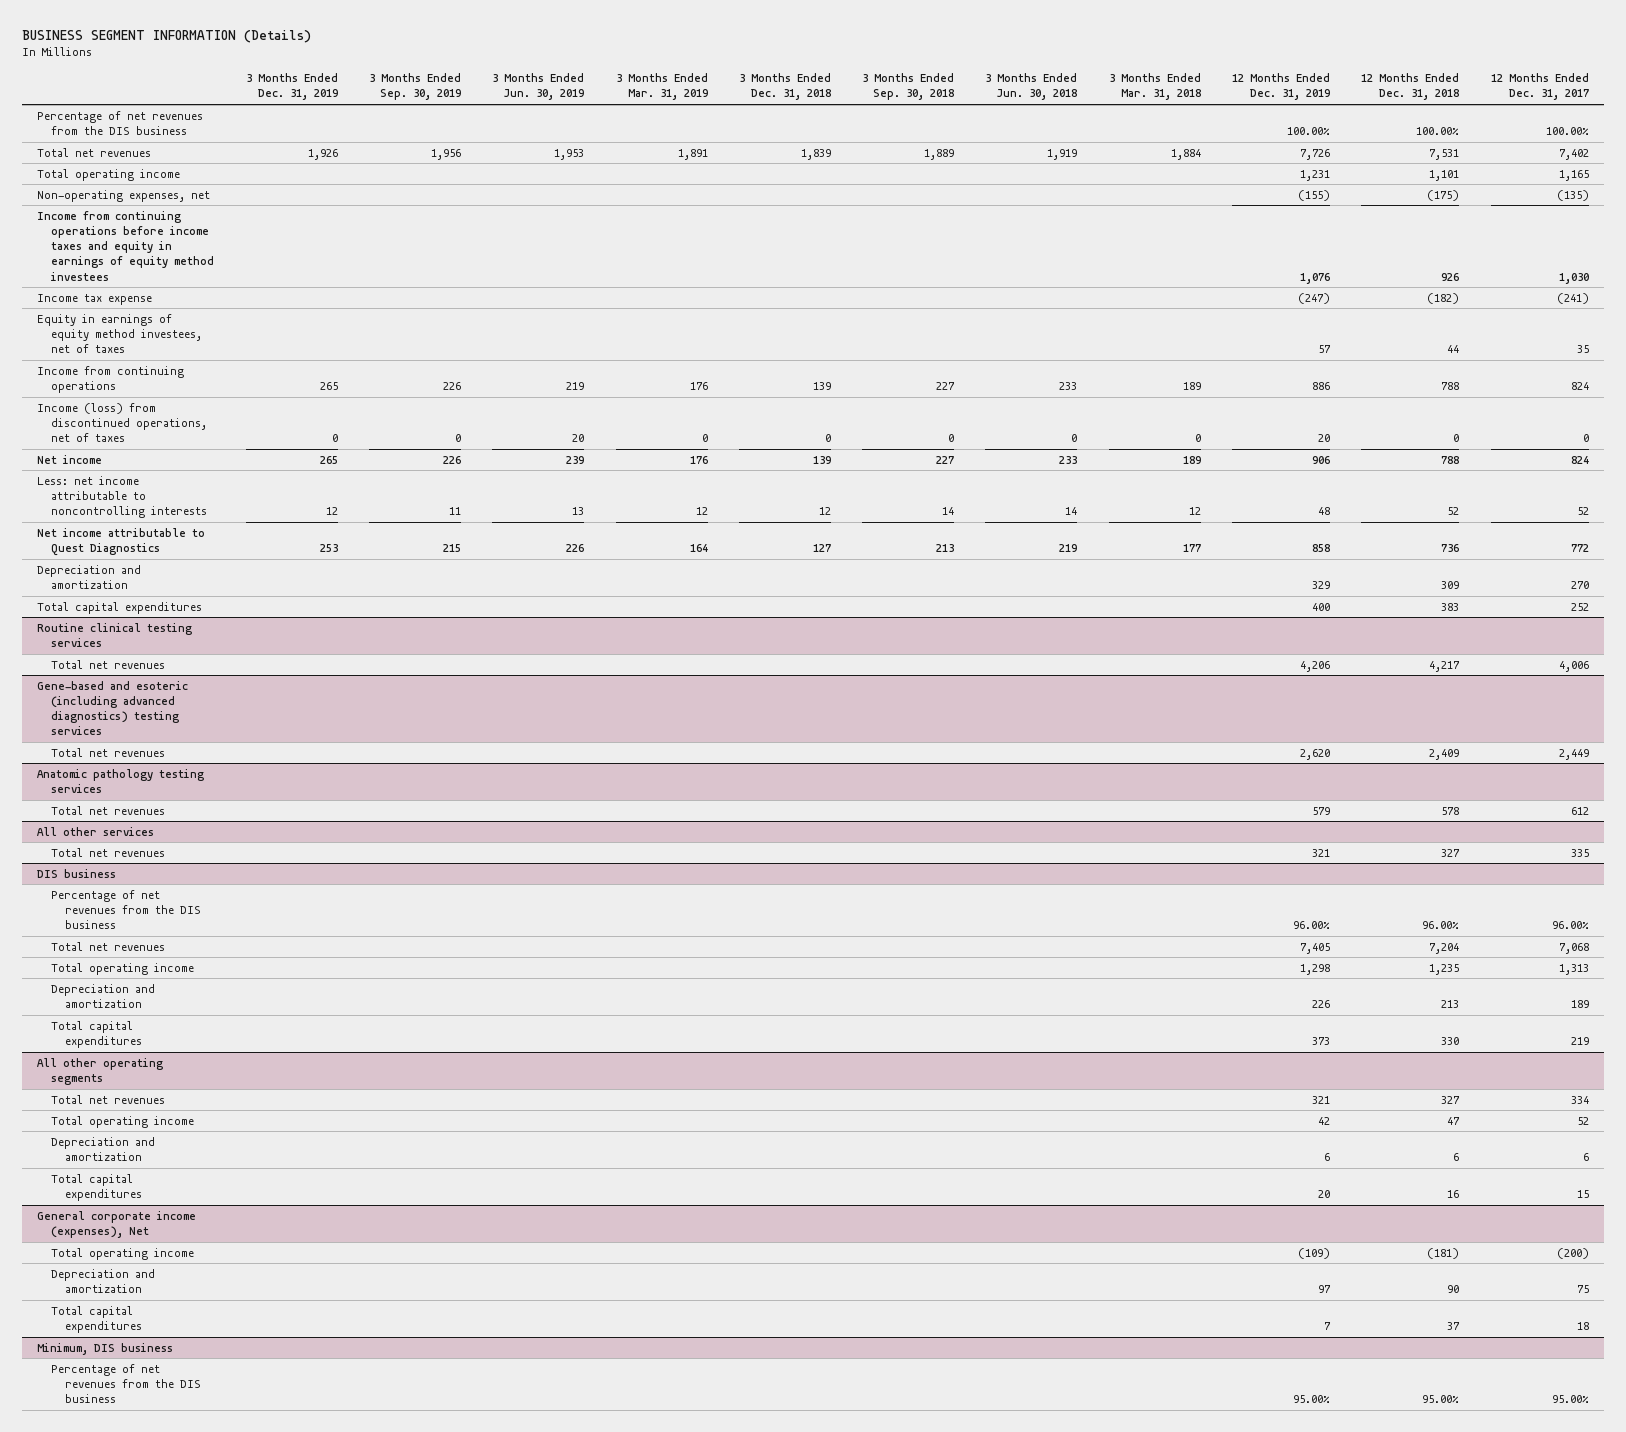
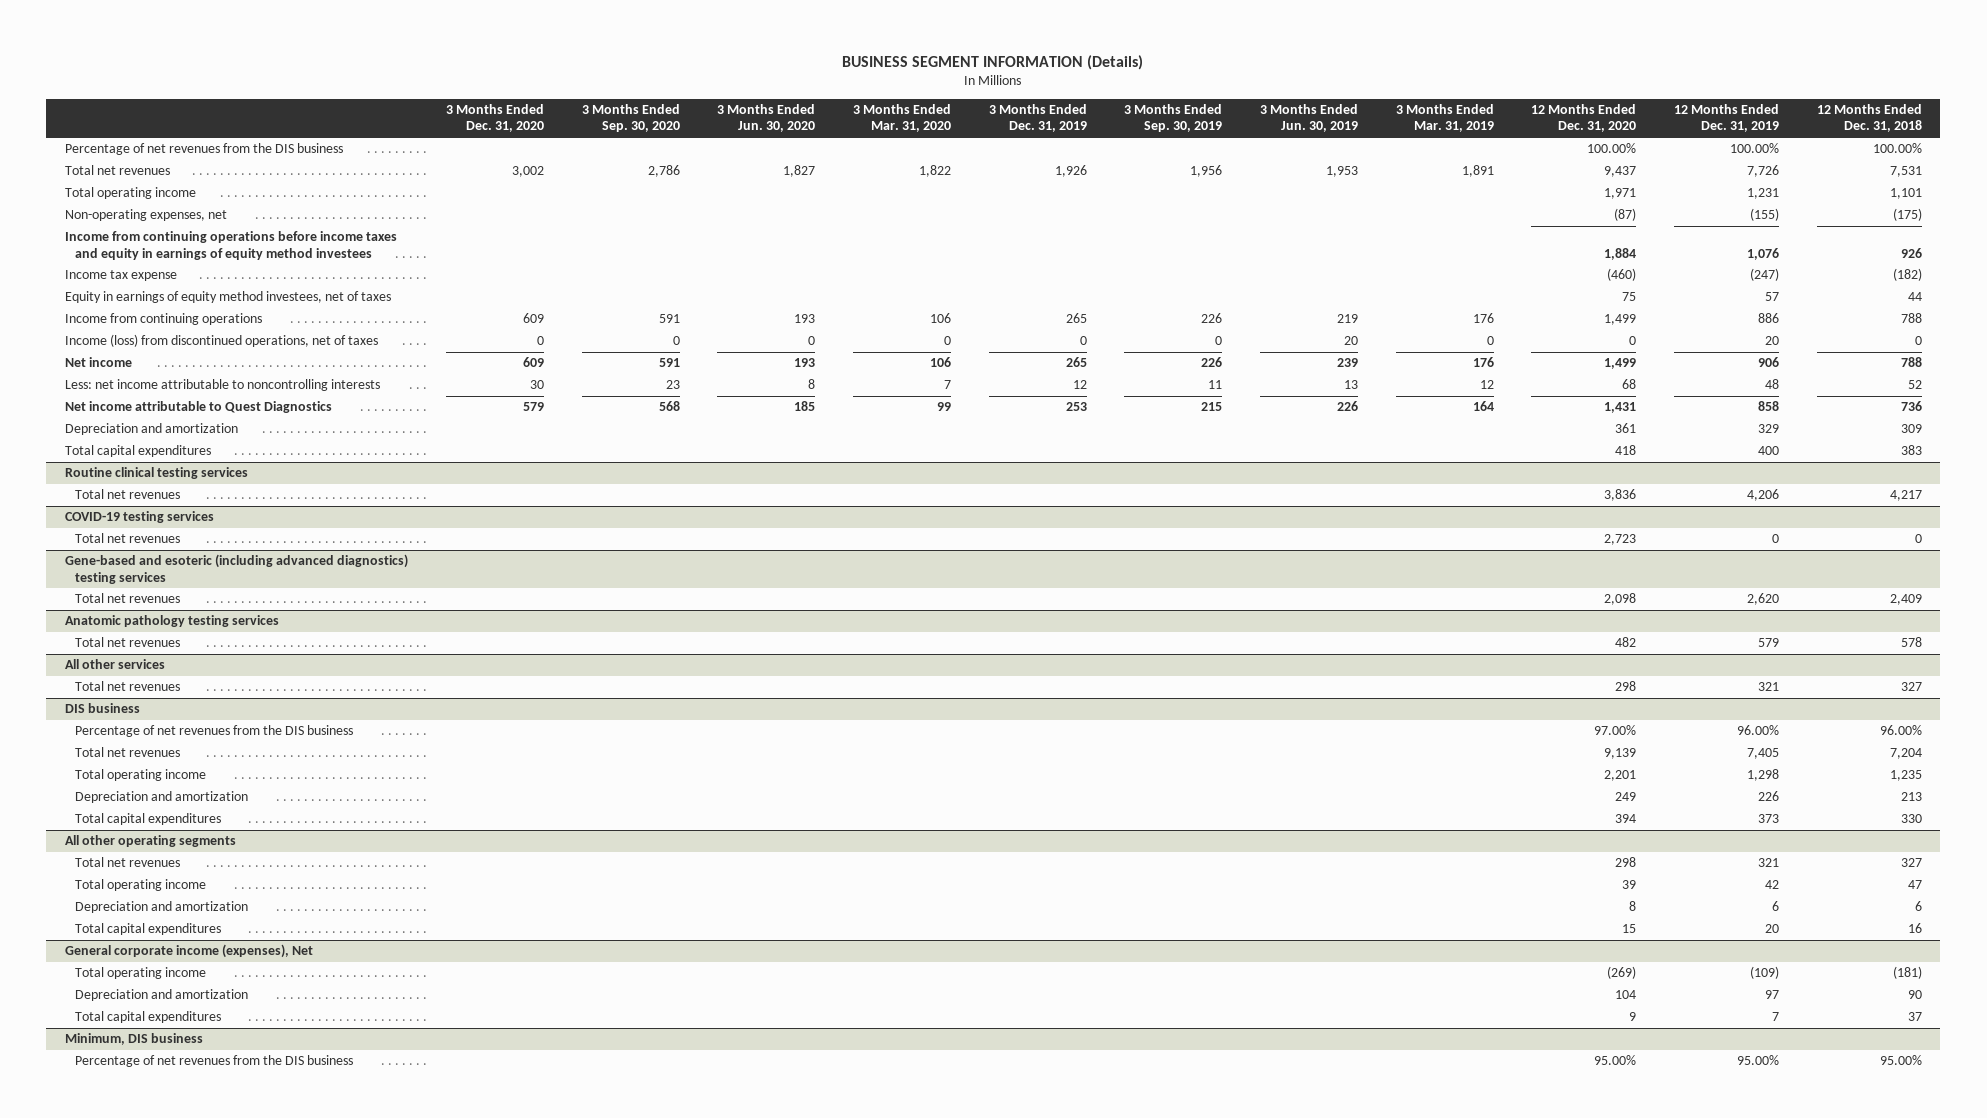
- | 3 Months Ended Dec. 31, 2019 | 3 Months Ended Sep. 30, 2019 | 3 Months Ended Jun. 30, 2019 | 3 Months Ended Mar. 31, 2019 | 3 Months Ended Dec. 31, 2018 | 3 Months Ended Sep. 30, 2018 | 3 Months Ended Jun. 30, 2018 | 3 Months Ended Mar. 31, 2018 | 12 Months Ended Dec. 31, 2019 | 12 Months Ended Dec. 31, 2018 | 12 Months Ended Dec. 31, 2017
+ | 3 Months Ended Dec. 31, 2020 | 3 Months Ended Sep. 30, 2020 | 3 Months Ended Jun. 30, 2020 | 3 Months Ended Mar. 31, 2020 | 3 Months Ended Dec. 31, 2019 | 3 Months Ended Sep. 30, 2019 | 3 Months Ended Jun. 30, 2019 | 3 Months Ended Mar. 31, 2019 | 12 Months Ended Dec. 31, 2020 | 12 Months Ended Dec. 31, 2019 | 12 Months Ended Dec. 31, 2018
+ COVID-19 testing services
+ Total net revenues | | | | | | | | | 2,723 | 0 | 0

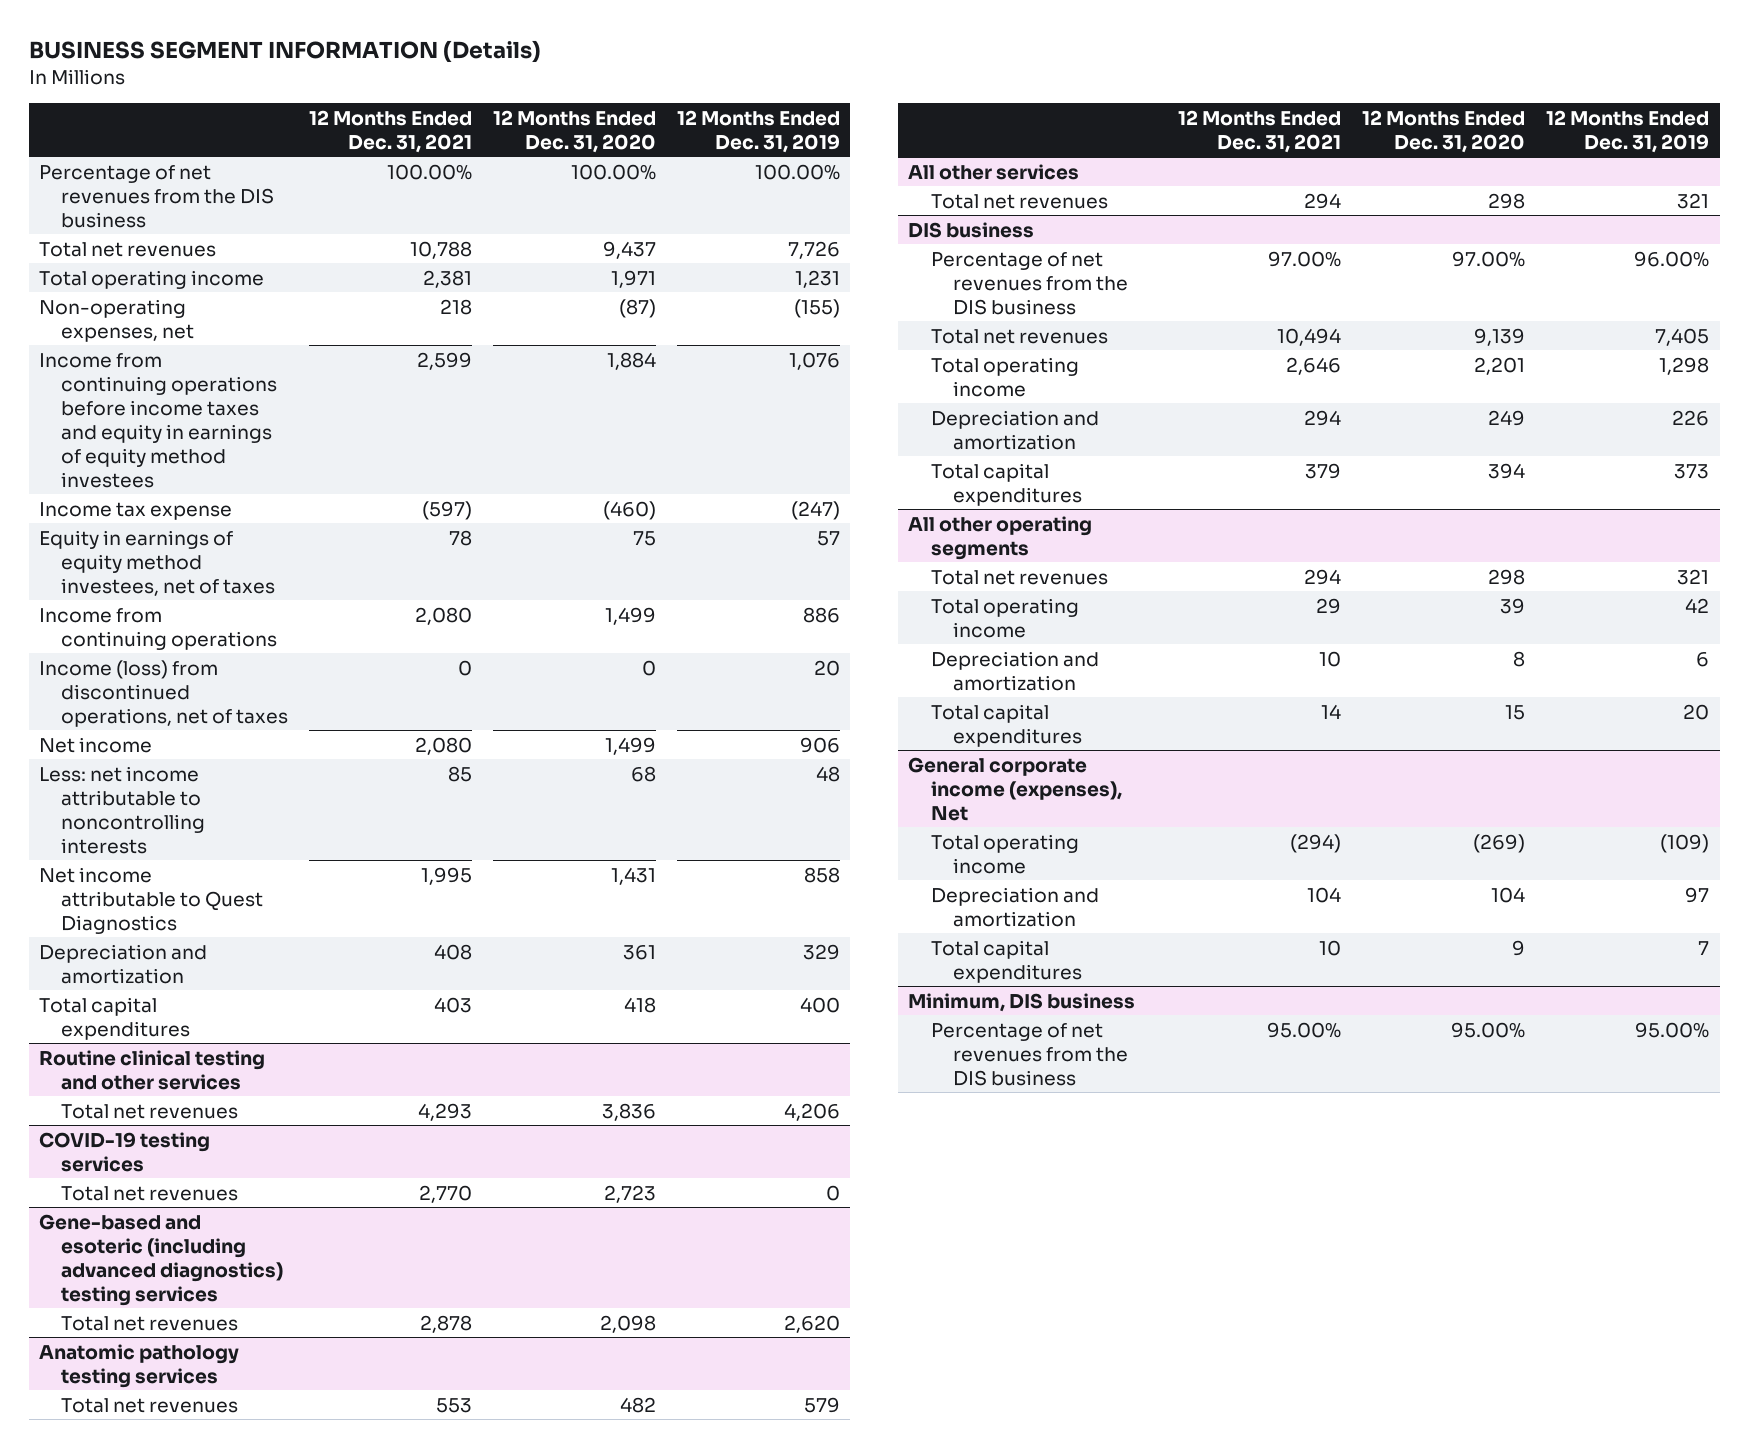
- | 3 Months Ended Dec. 31, 2020 | 3 Months Ended Sep. 30, 2020 | 3 Months Ended Jun. 30, 2020 | 3 Months Ended Mar. 31, 2020 | 3 Months Ended Dec. 31, 2019 | 3 Months Ended Sep. 30, 2019 | 3 Months Ended Jun. 30, 2019 | 3 Months Ended Mar. 31, 2019 | 12 Months Ended Dec. 31, 2020 | 12 Months Ended Dec. 31, 2019 | 12 Months Ended Dec. 31, 2018
+ | 12 Months Ended Dec. 31, 2021 | 12 Months Ended Dec. 31, 2020 | 12 Months Ended Dec. 31, 2019
- Routine clinical testing services
+ Routine clinical testing and other services

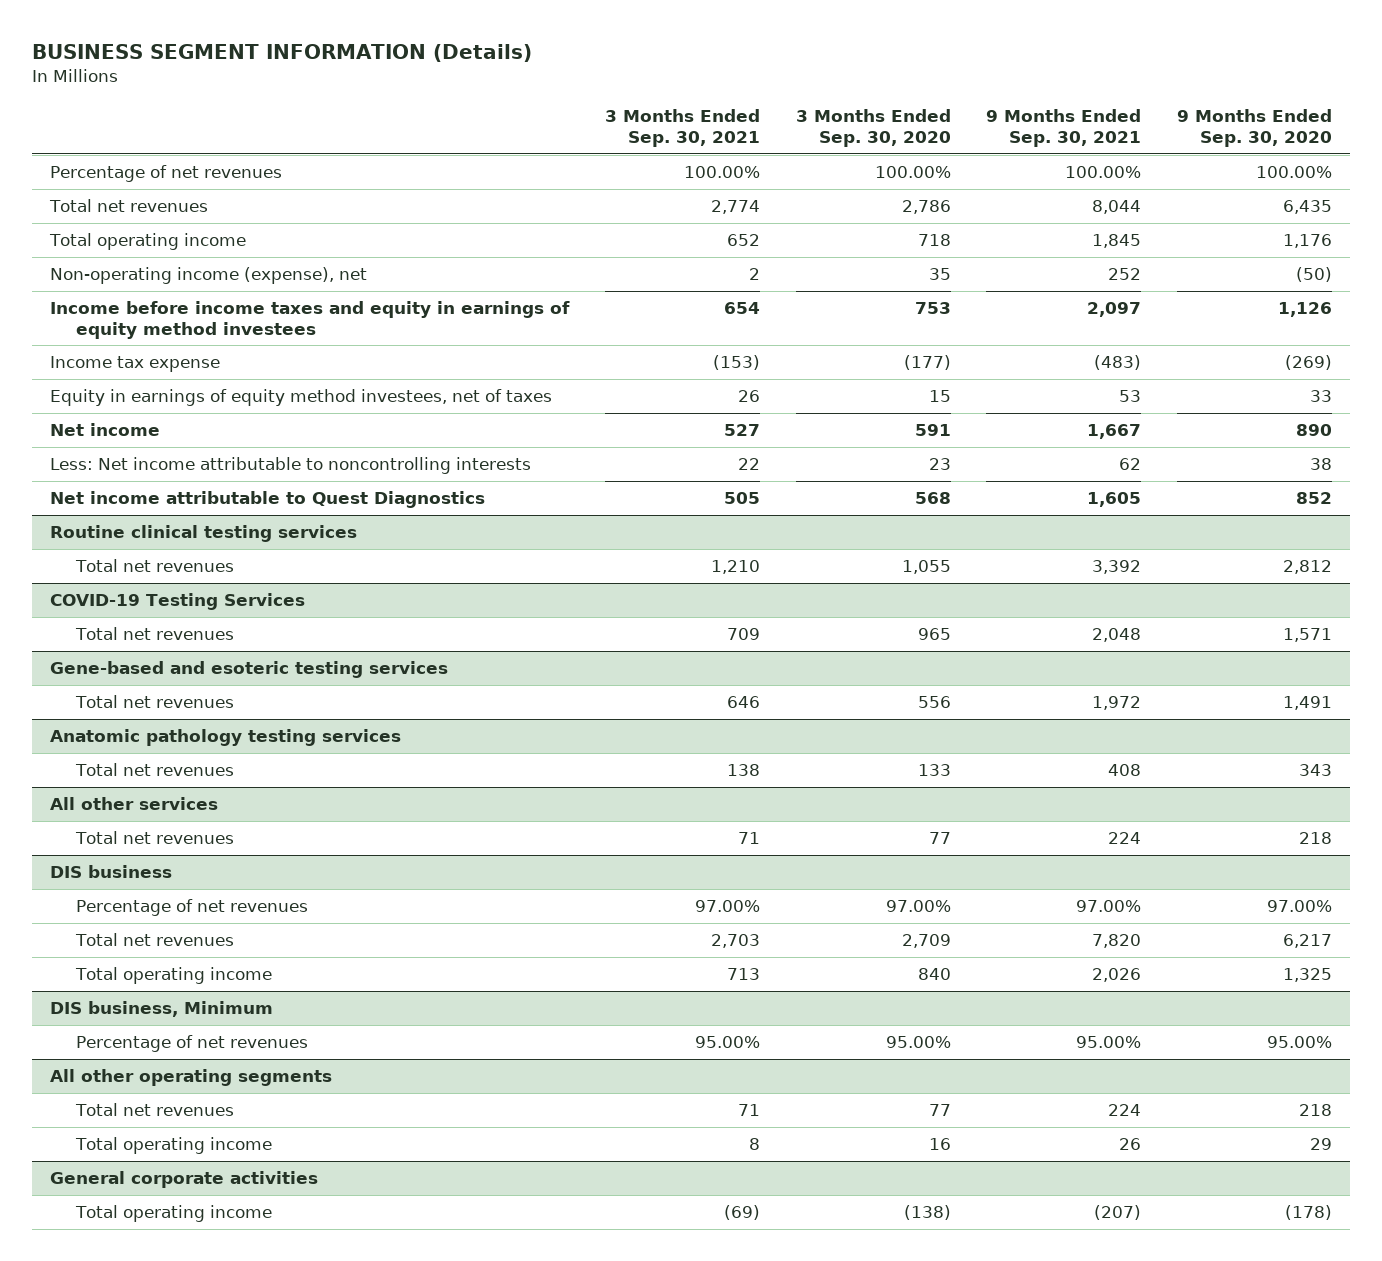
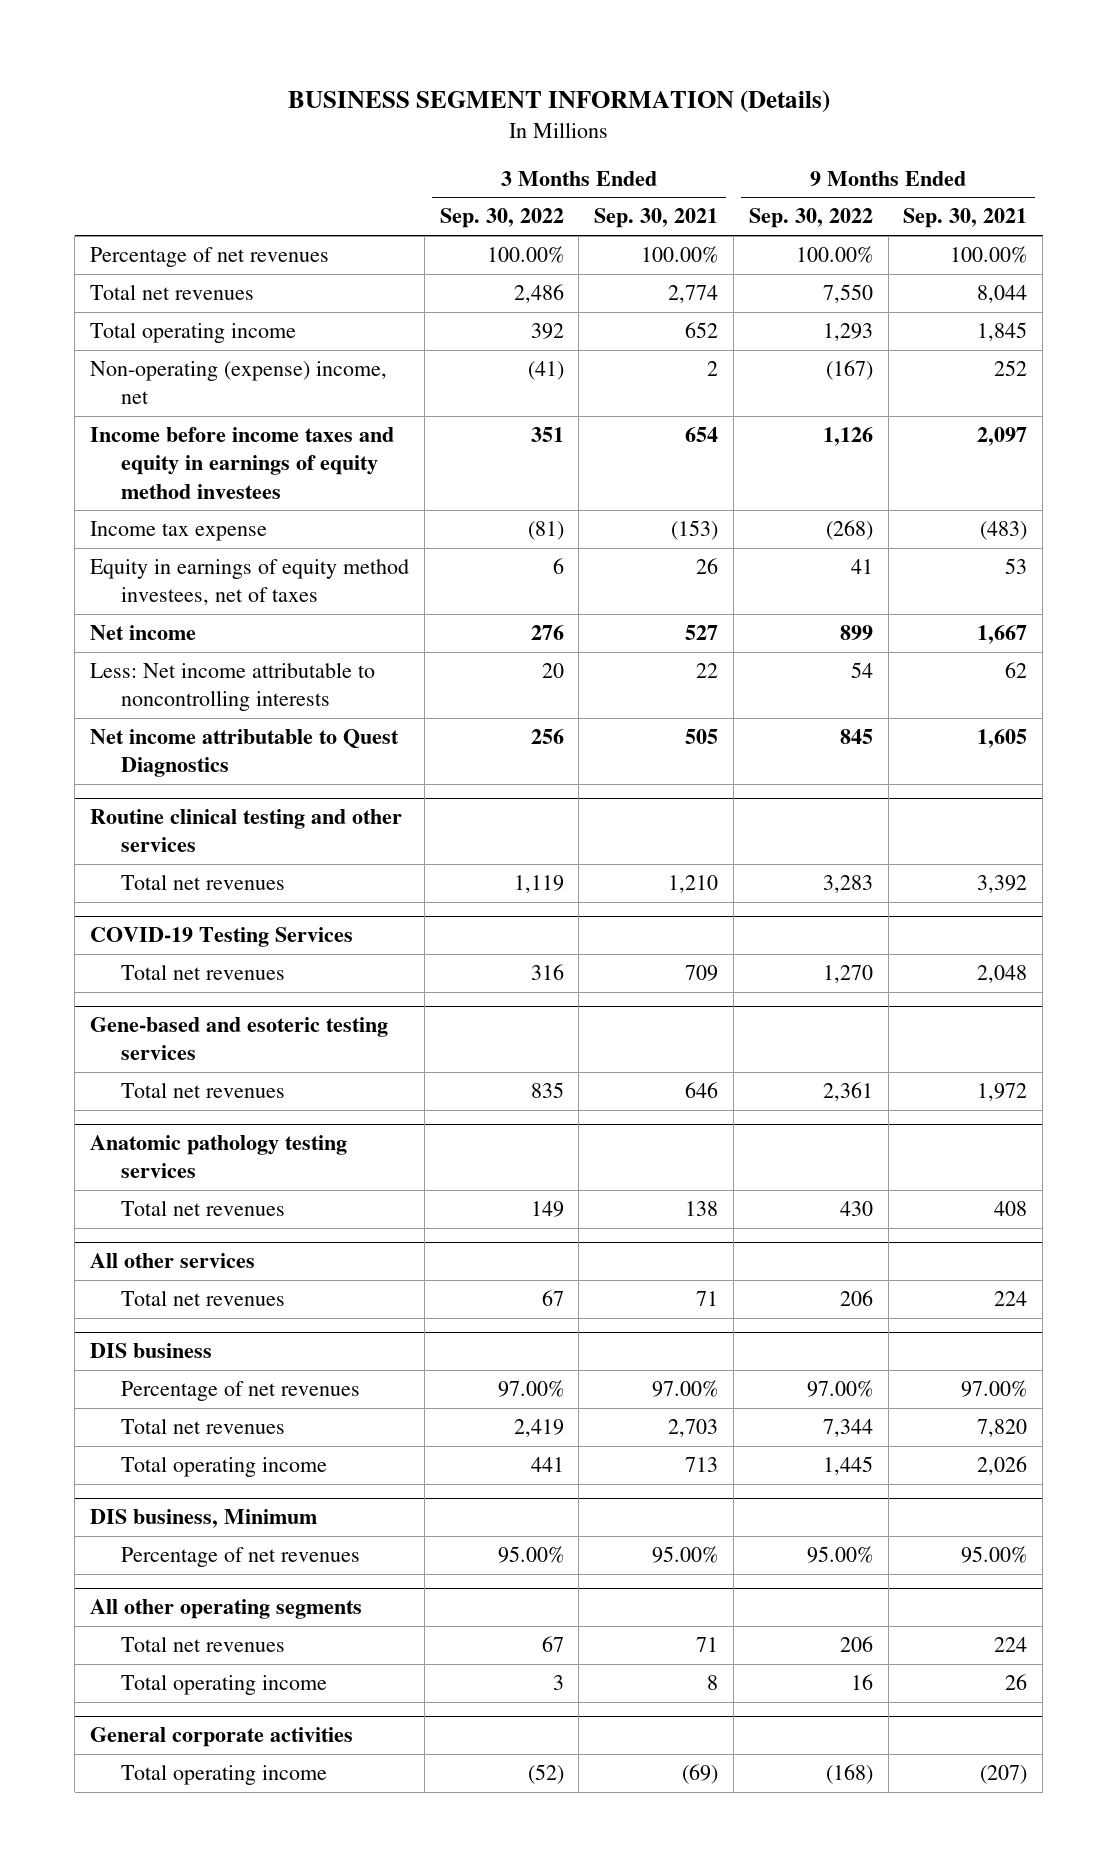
- | 3 Months Ended Sep. 30, 2021 | 3 Months Ended Sep. 30, 2020 | 9 Months Ended Sep. 30, 2021 | 9 Months Ended Sep. 30, 2020
+ | 3 Months Ended Sep. 30, 2022 | 3 Months Ended Sep. 30, 2021 | 9 Months Ended Sep. 30, 2022 | 9 Months Ended Sep. 30, 2021
- Non-operating income (expense), net | 2 | 35 | 252 | (50)
+ Non-operating (expense) income, net | (41) | 2 | (167) | 252
- Routine clinical testing services
+ Routine clinical testing and other services

